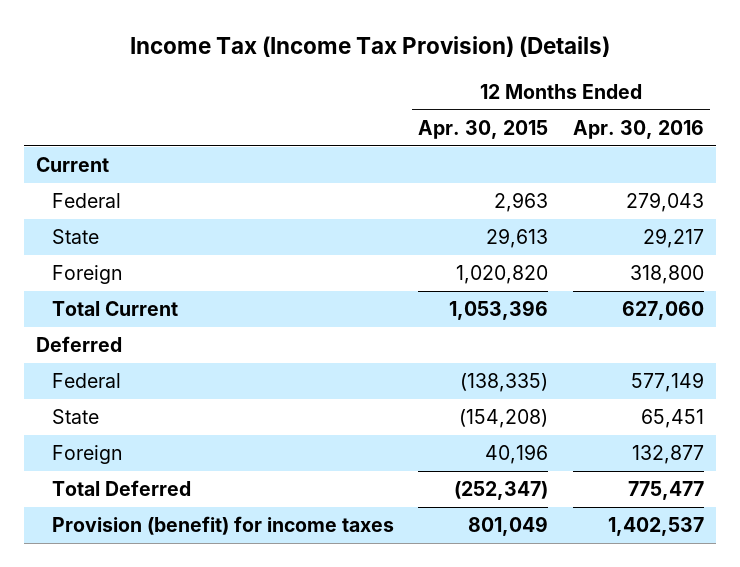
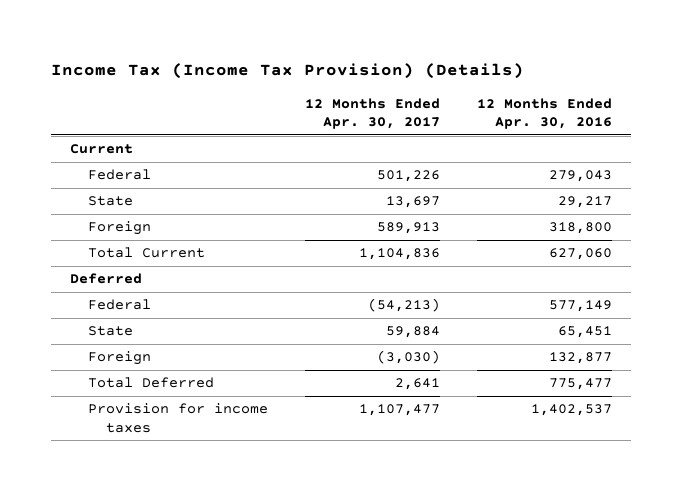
- | 12 Months Ended Apr. 30, 2015 | 12 Months Ended Apr. 30, 2016
+ | 12 Months Ended Apr. 30, 2017 | 12 Months Ended Apr. 30, 2016
- Provision (benefit) for income taxes | 801,049 | 1,402,537
+ Provision for income taxes | 1,107,477 | 1,402,537

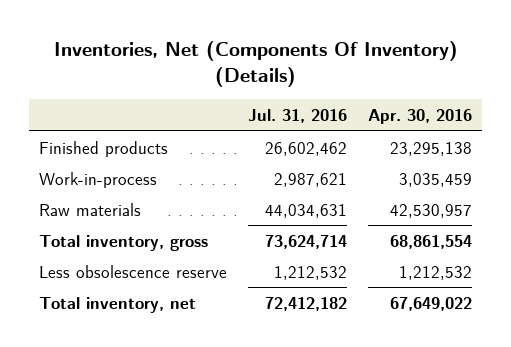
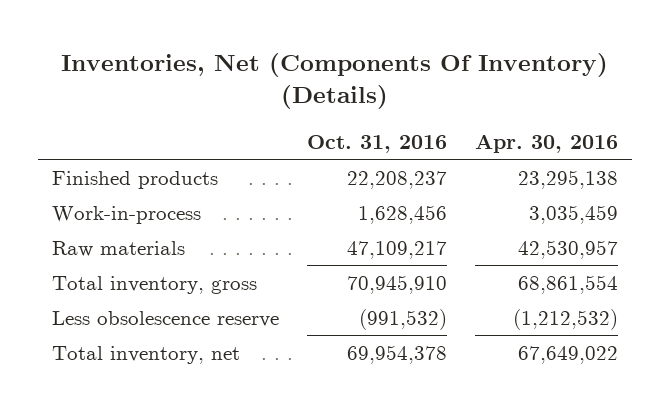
- | Jul. 31, 2016 | Apr. 30, 2016
+ | Oct. 31, 2016 | Apr. 30, 2016
- Less obsolescence reserve | 1,212,532 | 1,212,532
+ Less obsolescence reserve | (991,532) | (1,212,532)

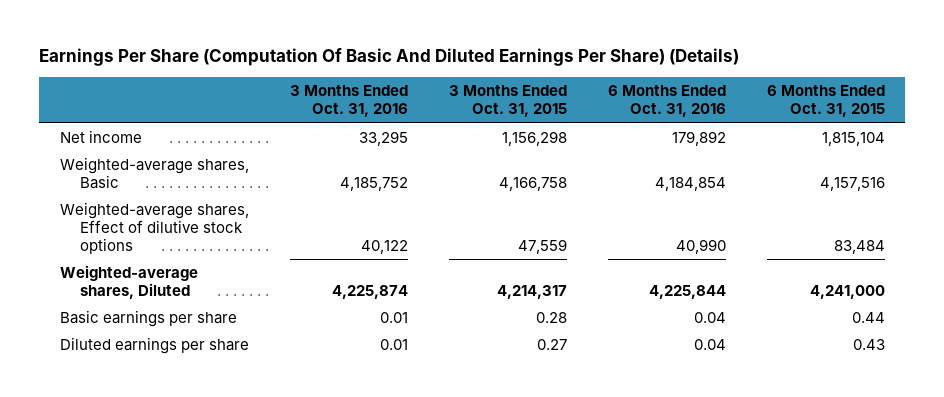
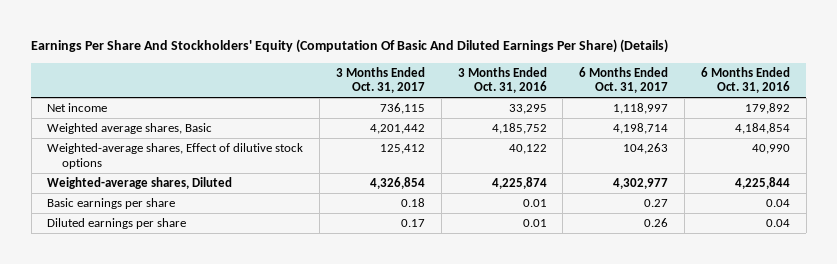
- Earnings Per Share (Computation Of Basic And Diluted Earnings Per Share) (Details)
+ Earnings Per Share And Stockholders' Equity (Computation Of Basic And Diluted Earnings Per Share) (Details)
- | 3 Months Ended Oct. 31, 2016 | 3 Months Ended Oct. 31, 2015 | 6 Months Ended Oct. 31, 2016 | 6 Months Ended Oct. 31, 2015
+ | 3 Months Ended Oct. 31, 2017 | 3 Months Ended Oct. 31, 2016 | 6 Months Ended Oct. 31, 2017 | 6 Months Ended Oct. 31, 2016
- Weighted-average shares, Basic | 4,185,752 | 4,166,758 | 4,184,854 | 4,157,516
+ Weighted average shares, Basic | 4,201,442 | 4,185,752 | 4,198,714 | 4,184,854

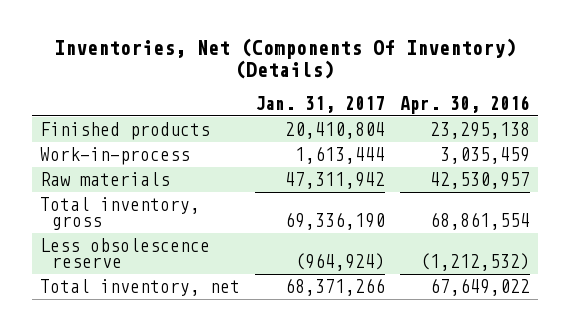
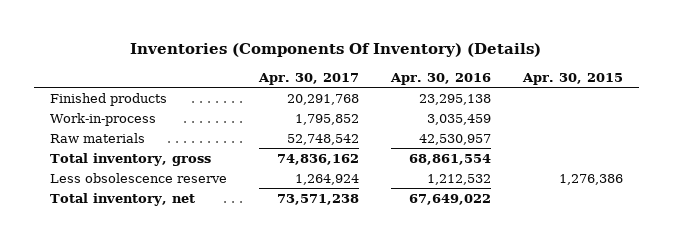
- Inventories, Net (Components Of Inventory) (Details)
+ Inventories (Components Of Inventory) (Details)
- | Jan. 31, 2017 | Apr. 30, 2016
+ | Apr. 30, 2017 | Apr. 30, 2016 | Apr. 30, 2015
- Less obsolescence reserve | (964,924) | (1,212,532)
+ Less obsolescence reserve | 1,264,924 | 1,212,532 | 1,276,386

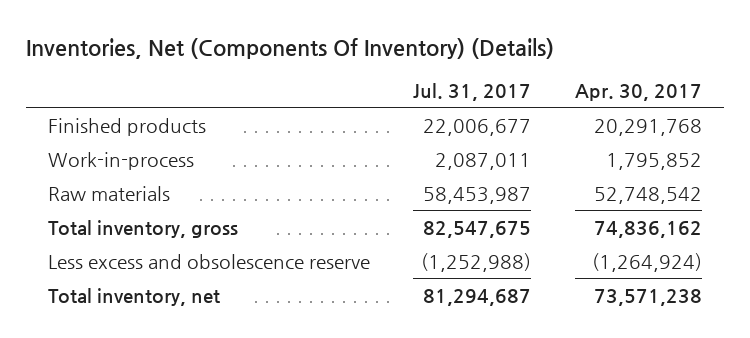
- Inventories (Components Of Inventory) (Details)
+ Inventories, Net (Components Of Inventory) (Details)
- | Apr. 30, 2017 | Apr. 30, 2016 | Apr. 30, 2015
+ | Jul. 31, 2017 | Apr. 30, 2017
- Less obsolescence reserve | 1,264,924 | 1,212,532 | 1,276,386
+ Less excess and obsolescence reserve | (1,252,988) | (1,264,924)

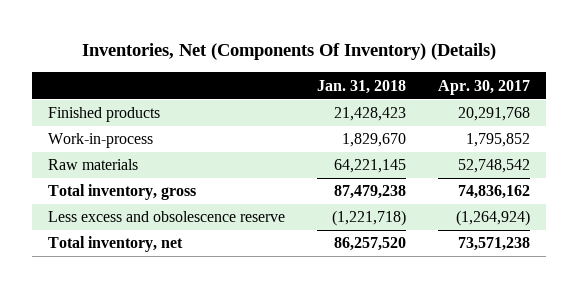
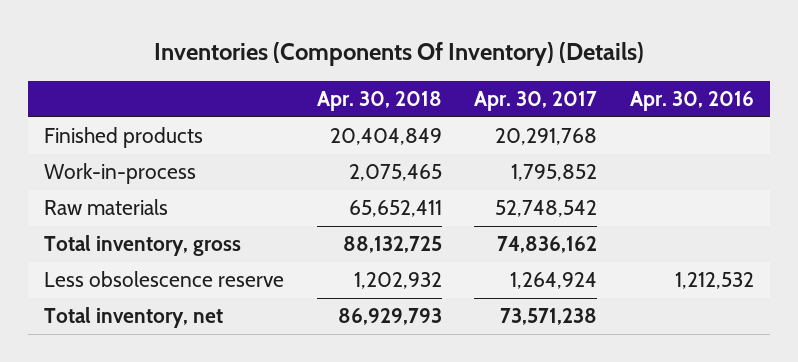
- Inventories, Net (Components Of Inventory) (Details)
+ Inventories (Components Of Inventory) (Details)
- | Jan. 31, 2018 | Apr. 30, 2017
+ | Apr. 30, 2018 | Apr. 30, 2017 | Apr. 30, 2016
- Less excess and obsolescence reserve | (1,221,718) | (1,264,924)
+ Less obsolescence reserve | 1,202,932 | 1,264,924 | 1,212,532

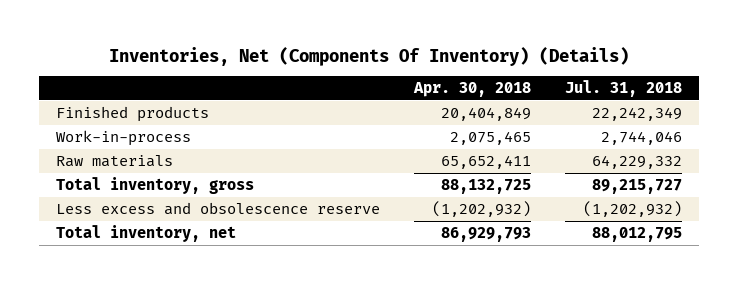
- Inventories (Components Of Inventory) (Details)
+ Inventories, Net (Components Of Inventory) (Details)
- | Apr. 30, 2018 | Apr. 30, 2017 | Apr. 30, 2016
+ | Apr. 30, 2018 | Jul. 31, 2018
- Less obsolescence reserve | 1,202,932 | 1,264,924 | 1,212,532
+ Less excess and obsolescence reserve | (1,202,932) | (1,202,932)

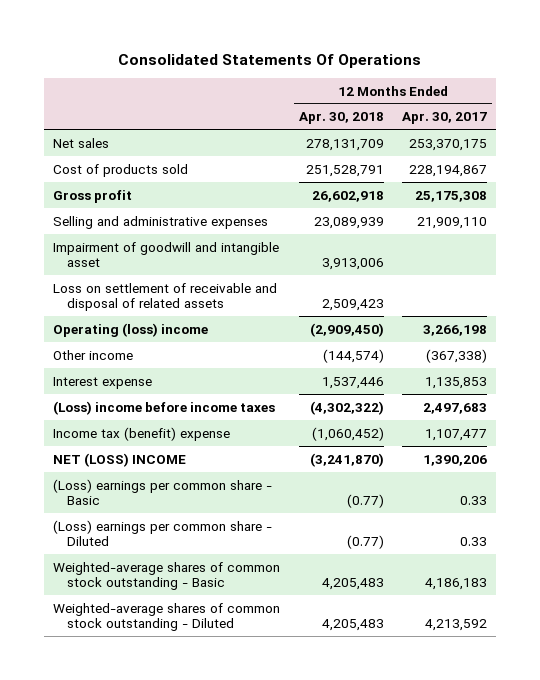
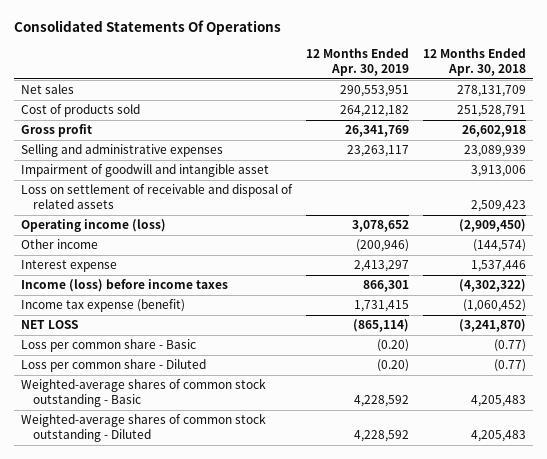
- | 12 Months Ended Apr. 30, 2018 | 12 Months Ended Apr. 30, 2017
+ | 12 Months Ended Apr. 30, 2019 | 12 Months Ended Apr. 30, 2018
- Operating (loss) income | (2,909,450) | 3,266,198
+ Operating income (loss) | 3,078,652 | (2,909,450)
- (Loss) income before income taxes | (4,302,322) | 2,497,683
- Income tax (benefit) expense | (1,060,452) | 1,107,477
- NET (LOSS) INCOME | (3,241,870) | 1,390,206
- (Loss) earnings per common share - Basic | (0.77) | 0.33
- (Loss) earnings per common share - Diluted | (0.77) | 0.33
+ Income (loss) before income taxes | 866,301 | (4,302,322)
+ Income tax expense (benefit) | 1,731,415 | (1,060,452)
+ NET LOSS | (865,114) | (3,241,870)
+ Loss per common share - Basic | (0.20) | (0.77)
+ Loss per common share - Diluted | (0.20) | (0.77)

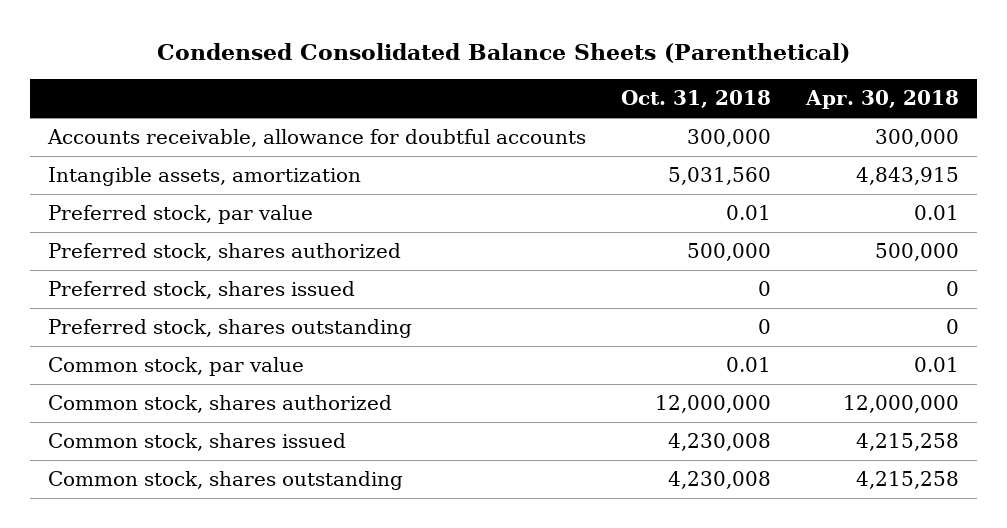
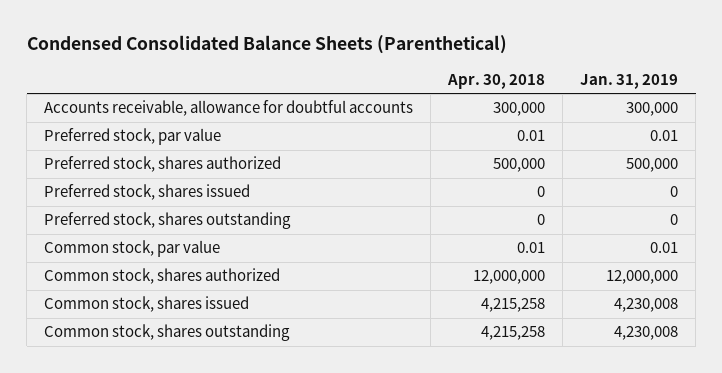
- | Oct. 31, 2018 | Apr. 30, 2018
+ | Apr. 30, 2018 | Jan. 31, 2019
- Intangible assets, amortization | 5,031,560 | 4,843,915

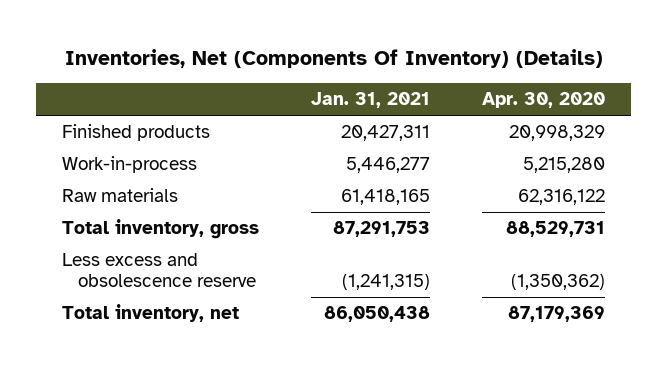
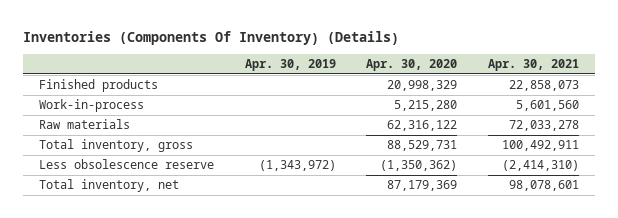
- Inventories, Net (Components Of Inventory) (Details)
+ Inventories (Components Of Inventory) (Details)
- | Jan. 31, 2021 | Apr. 30, 2020
+ | Apr. 30, 2019 | Apr. 30, 2020 | Apr. 30, 2021
- Less excess and obsolescence reserve | (1,241,315) | (1,350,362)
+ Less obsolescence reserve | (1,343,972) | (1,350,362) | (2,414,310)

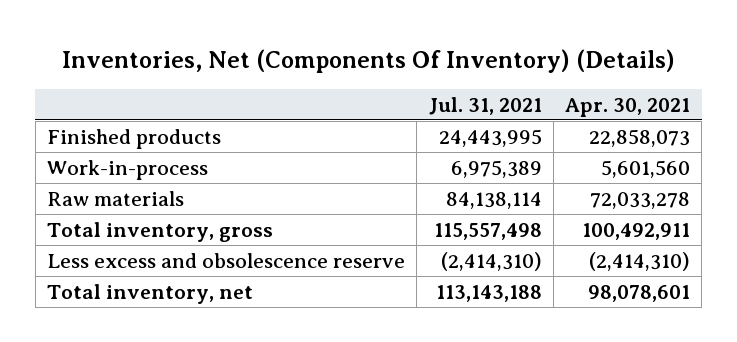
- Inventories (Components Of Inventory) (Details)
+ Inventories, Net (Components Of Inventory) (Details)
- | Apr. 30, 2019 | Apr. 30, 2020 | Apr. 30, 2021
+ | Jul. 31, 2021 | Apr. 30, 2021
- Less obsolescence reserve | (1,343,972) | (1,350,362) | (2,414,310)
+ Less excess and obsolescence reserve | (2,414,310) | (2,414,310)

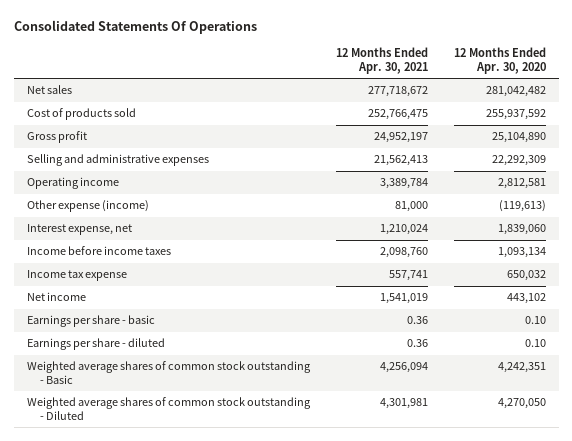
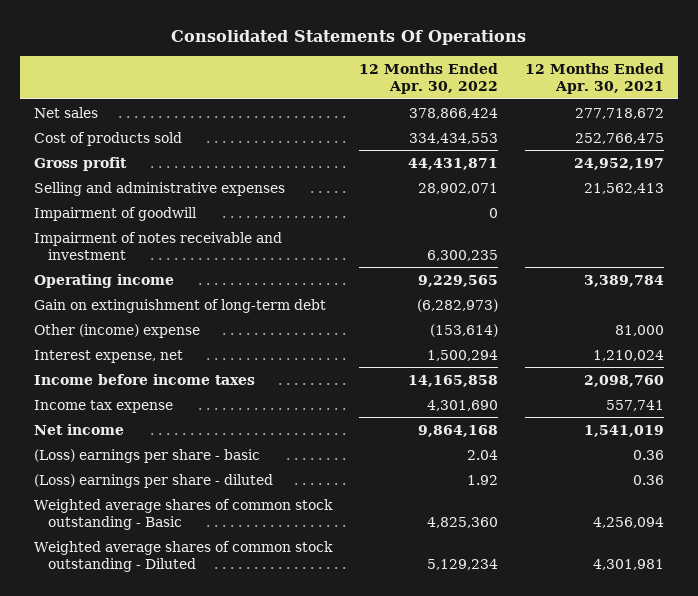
- | 12 Months Ended Apr. 30, 2021 | 12 Months Ended Apr. 30, 2020
+ | 12 Months Ended Apr. 30, 2022 | 12 Months Ended Apr. 30, 2021
+ Impairment of goodwill | 0 |
+ Impairment of notes receivable and investment | 6,300,235 |
- Other expense (income) | 81,000 | (119,613)
+ Gain on extinguishment of long-term debt | (6,282,973) |
+ Other (income) expense | (153,614) | 81,000
- Earnings per share - basic | 0.36 | 0.10
- Earnings per share - diluted | 0.36 | 0.10
+ (Loss) earnings per share - basic | 2.04 | 0.36
+ (Loss) earnings per share - diluted | 1.92 | 0.36

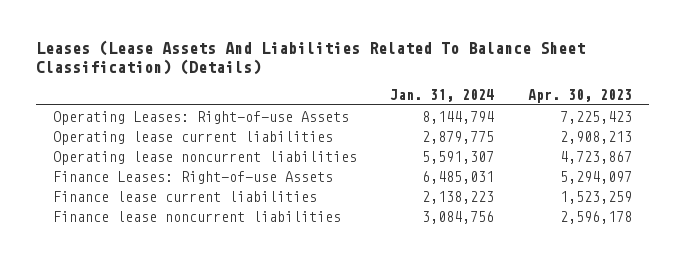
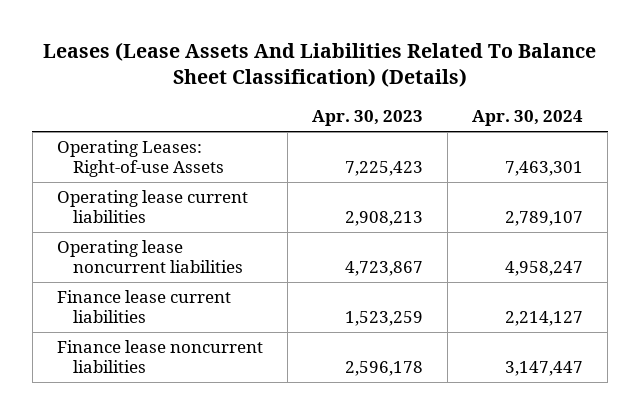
- | Jan. 31, 2024 | Apr. 30, 2023
+ | Apr. 30, 2023 | Apr. 30, 2024
- Finance Leases: Right-of-use Assets | 6,485,031 | 5,294,097

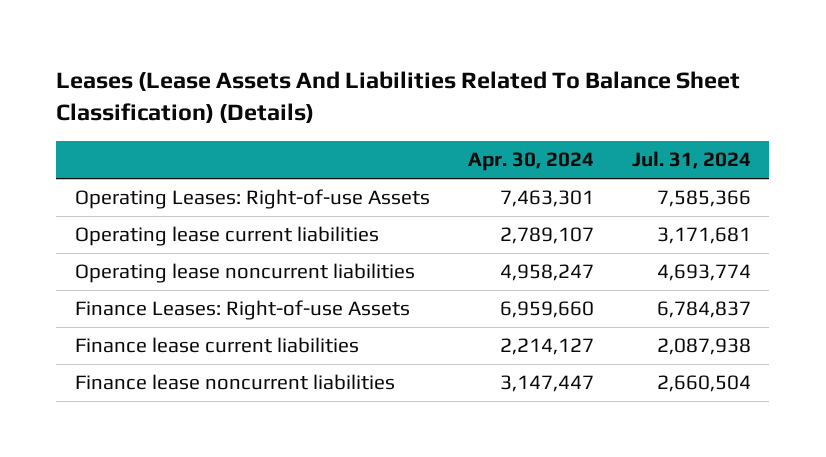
- | Apr. 30, 2023 | Apr. 30, 2024
+ | Apr. 30, 2024 | Jul. 31, 2024
+ Finance Leases: Right-of-use Assets | 6,959,660 | 6,784,837

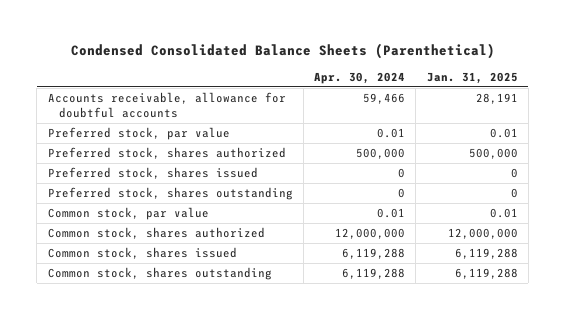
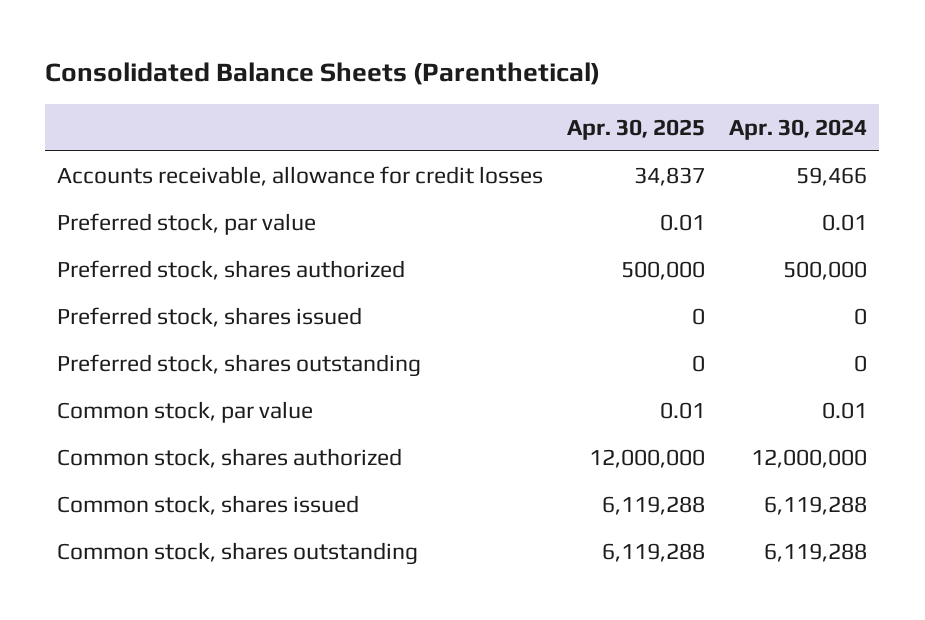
- Condensed Consolidated Balance Sheets (Parenthetical)
+ Consolidated Balance Sheets (Parenthetical)
- | Apr. 30, 2024 | Jan. 31, 2025
+ | Apr. 30, 2025 | Apr. 30, 2024
- Accounts receivable, allowance for doubtful accounts | 59,466 | 28,191
+ Accounts receivable, allowance for credit losses | 34,837 | 59,466

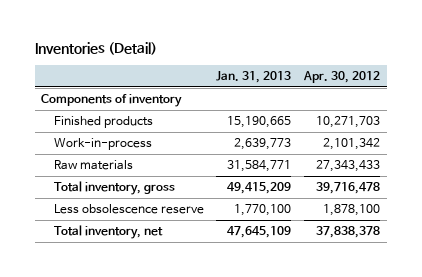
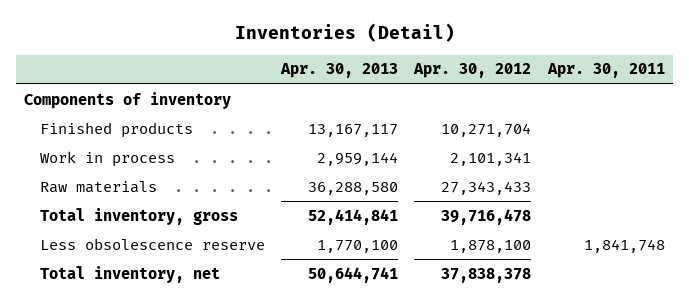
- | Jan. 31, 2013 | Apr. 30, 2012
+ | Apr. 30, 2013 | Apr. 30, 2012 | Apr. 30, 2011
- Finished products | 15,190,665 | 10,271,703
- Work-in-process | 2,639,773 | 2,101,342
+ Finished products | 13,167,117 | 10,271,704 |
+ Work in process | 2,959,144 | 2,101,341 |

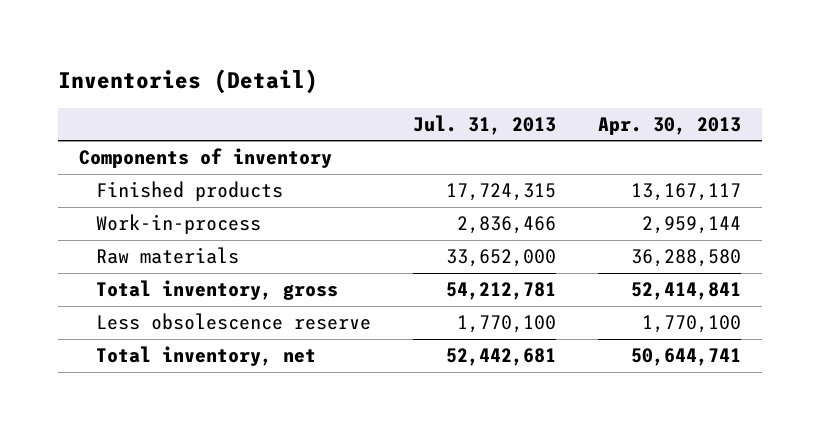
- | Apr. 30, 2013 | Apr. 30, 2012 | Apr. 30, 2011
+ | Jul. 31, 2013 | Apr. 30, 2013
- Work in process | 2,959,144 | 2,101,341 |
+ Work-in-process | 2,836,466 | 2,959,144

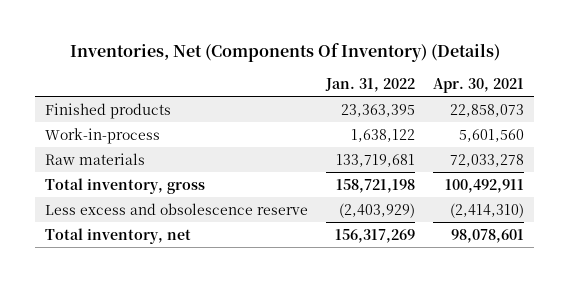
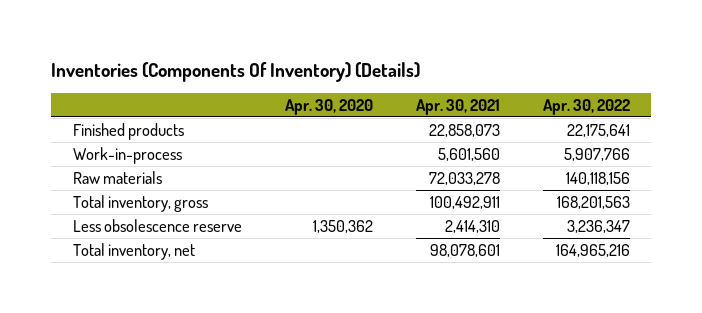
- Inventories, Net (Components Of Inventory) (Details)
+ Inventories (Components Of Inventory) (Details)
- | Jan. 31, 2022 | Apr. 30, 2021
+ | Apr. 30, 2020 | Apr. 30, 2021 | Apr. 30, 2022
- Less excess and obsolescence reserve | (2,403,929) | (2,414,310)
+ Less obsolescence reserve | 1,350,362 | 2,414,310 | 3,236,347

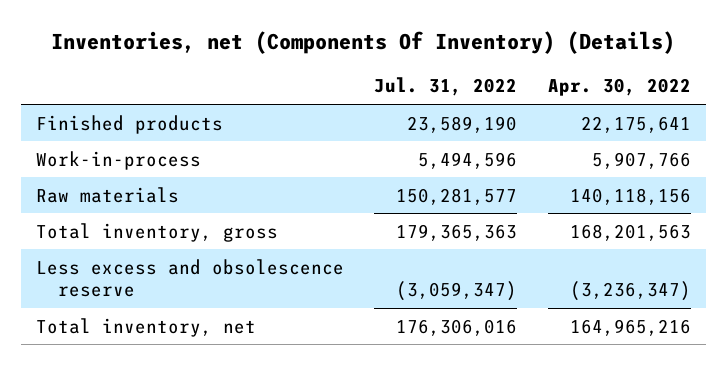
- Inventories (Components Of Inventory) (Details)
+ Inventories, net (Components Of Inventory) (Details)
- | Apr. 30, 2020 | Apr. 30, 2021 | Apr. 30, 2022
+ | Jul. 31, 2022 | Apr. 30, 2022
- Less obsolescence reserve | 1,350,362 | 2,414,310 | 3,236,347
+ Less excess and obsolescence reserve | (3,059,347) | (3,236,347)

